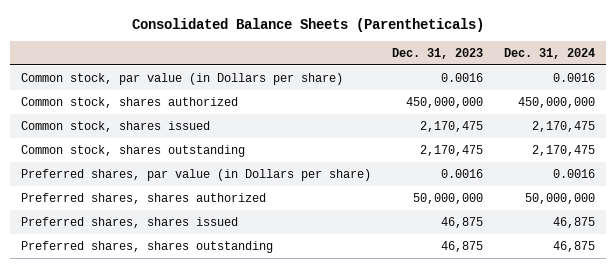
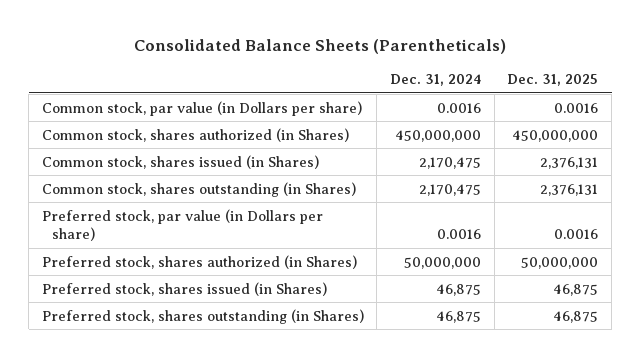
- | Dec. 31, 2023 | Dec. 31, 2024
+ | Dec. 31, 2024 | Dec. 31, 2025
- Common stock, shares authorized | 450,000,000 | 450,000,000
- Common stock, shares issued | 2,170,475 | 2,170,475
- Common stock, shares outstanding | 2,170,475 | 2,170,475
- Preferred shares, par value (in Dollars per share) | 0.0016 | 0.0016
- Preferred shares, shares authorized | 50,000,000 | 50,000,000
- Preferred shares, shares issued | 46,875 | 46,875
- Preferred shares, shares outstanding | 46,875 | 46,875
+ Common stock, shares authorized (in Shares) | 450,000,000 | 450,000,000
+ Common stock, shares issued (in Shares) | 2,170,475 | 2,376,131
+ Common stock, shares outstanding (in Shares) | 2,170,475 | 2,376,131
+ Preferred stock, par value (in Dollars per share) | 0.0016 | 0.0016
+ Preferred stock, shares authorized (in Shares) | 50,000,000 | 50,000,000
+ Preferred stock, shares issued (in Shares) | 46,875 | 46,875
+ Preferred stock, shares outstanding (in Shares) | 46,875 | 46,875

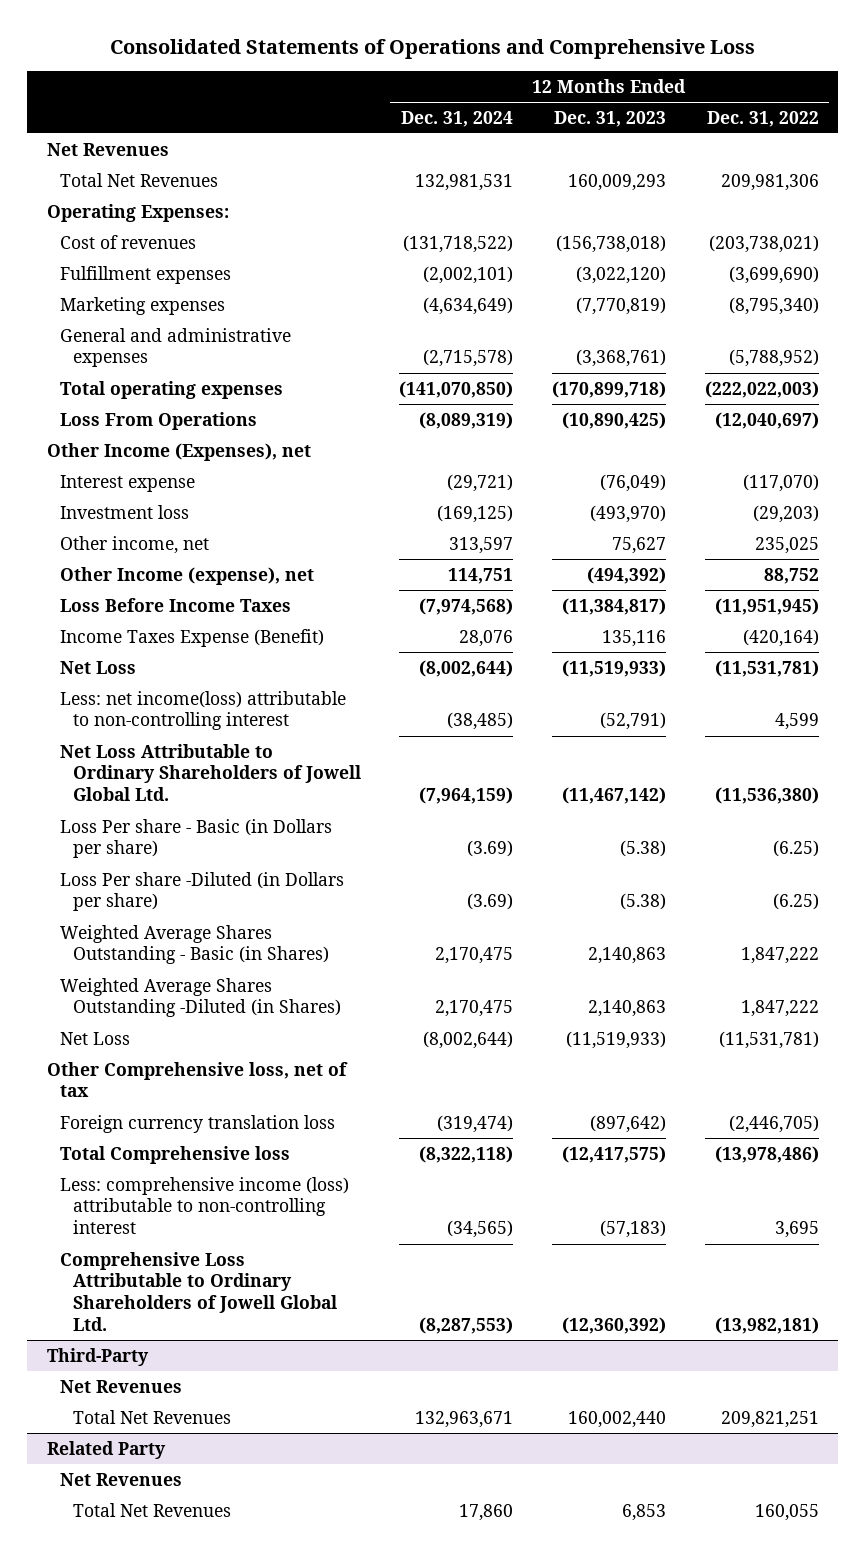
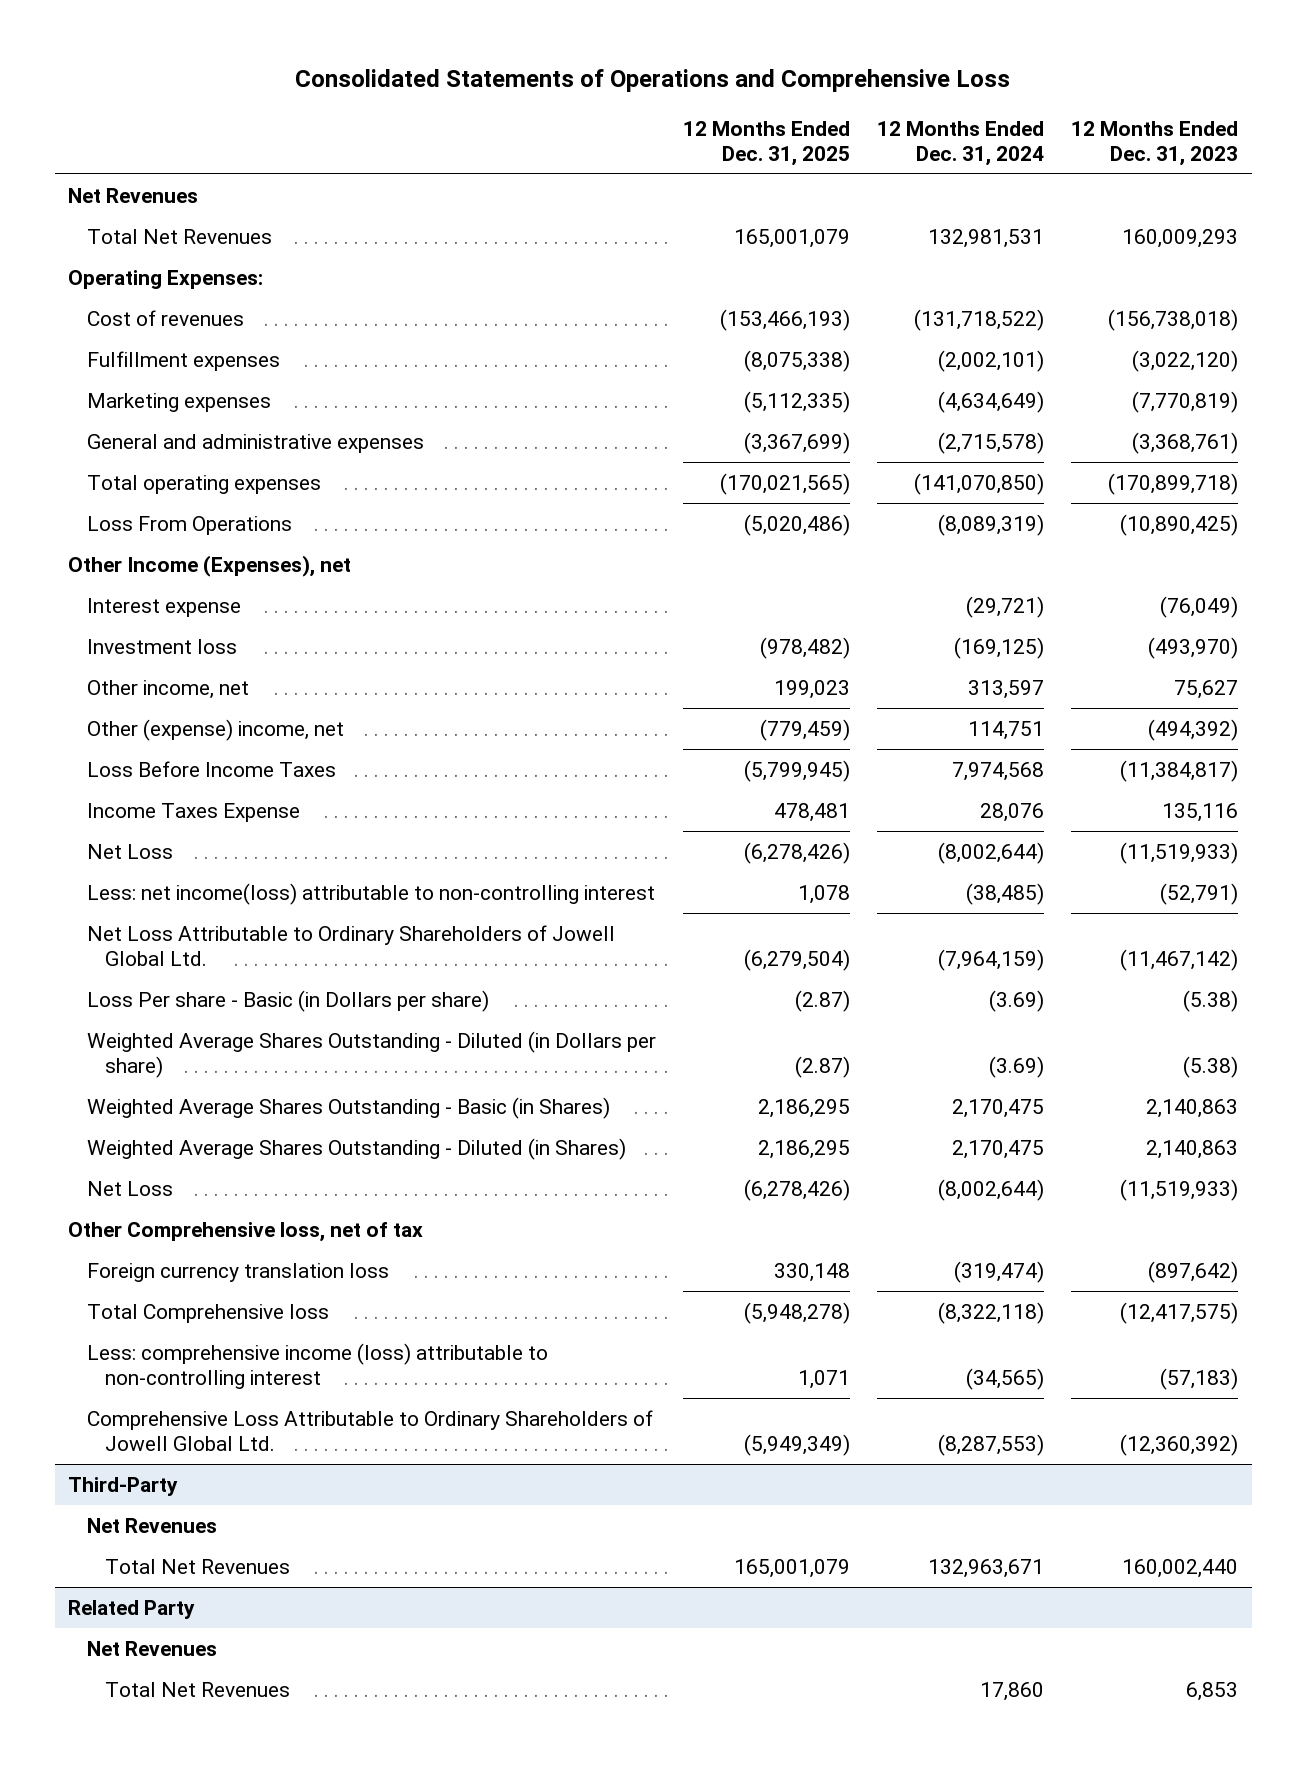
- | 12 Months Ended Dec. 31, 2024 | 12 Months Ended Dec. 31, 2023 | 12 Months Ended Dec. 31, 2022
+ | 12 Months Ended Dec. 31, 2025 | 12 Months Ended Dec. 31, 2024 | 12 Months Ended Dec. 31, 2023
- Other Income (expense), net | 114,751 | (494,392) | 88,752
- Loss Before Income Taxes | (7,974,568) | (11,384,817) | (11,951,945)
- Income Taxes Expense (Benefit) | 28,076 | 135,116 | (420,164)
+ Other (expense) income, net | (779,459) | 114,751 | (494,392)
+ Loss Before Income Taxes | (5,799,945) | 7,974,568 | (11,384,817)
+ Income Taxes Expense | 478,481 | 28,076 | 135,116
- Loss Per share -Diluted (in Dollars per share) | (3.69) | (5.38) | (6.25)
+ Weighted Average Shares Outstanding - Diluted (in Dollars per share) | (2.87) | (3.69) | (5.38)
- Weighted Average Shares Outstanding -Diluted (in Shares) | 2,170,475 | 2,140,863 | 1,847,222
+ Weighted Average Shares Outstanding - Diluted (in Shares) | 2,186,295 | 2,170,475 | 2,140,863

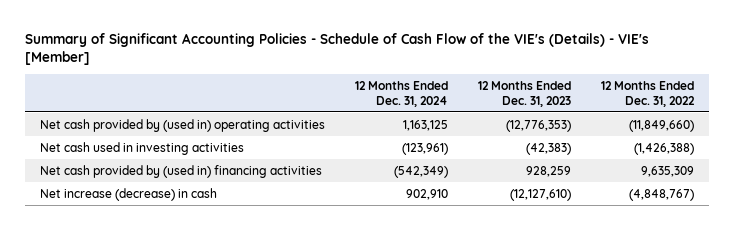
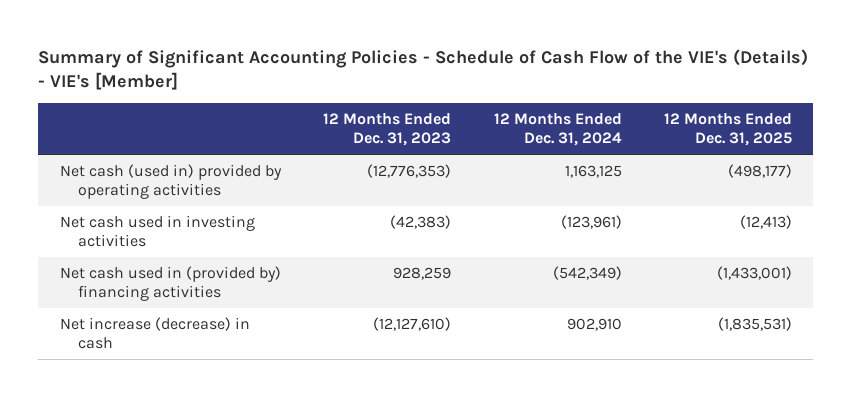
- | 12 Months Ended Dec. 31, 2024 | 12 Months Ended Dec. 31, 2023 | 12 Months Ended Dec. 31, 2022
+ | 12 Months Ended Dec. 31, 2023 | 12 Months Ended Dec. 31, 2024 | 12 Months Ended Dec. 31, 2025
- Net cash provided by (used in) operating activities | 1,163,125 | (12,776,353) | (11,849,660)
+ Net cash (used in) provided by operating activities | (12,776,353) | 1,163,125 | (498,177)
- Net cash provided by (used in) financing activities | (542,349) | 928,259 | 9,635,309
+ Net cash used in (provided by) financing activities | 928,259 | (542,349) | (1,433,001)

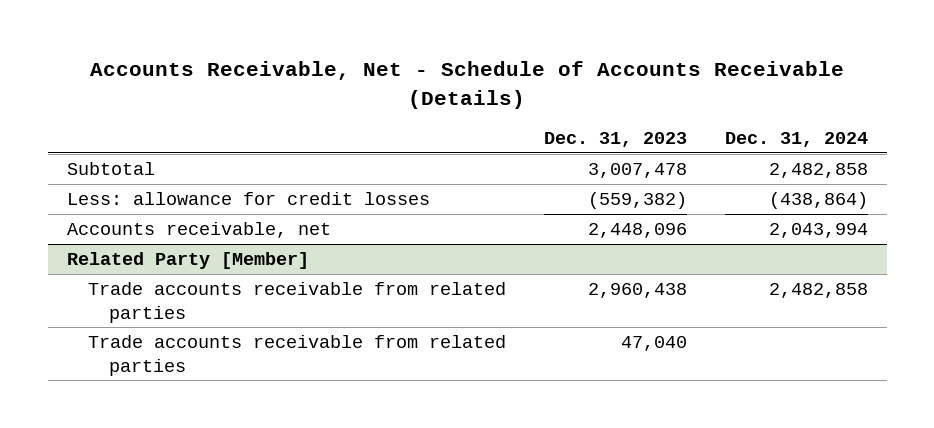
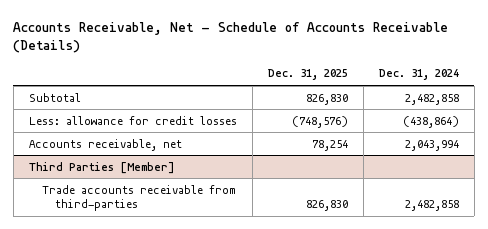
- | Dec. 31, 2023 | Dec. 31, 2024
+ | Dec. 31, 2025 | Dec. 31, 2024
- Related Party [Member]
- Trade accounts receivable from related parties | 2,960,438 | 2,482,858
- Trade accounts receivable from related parties | 47,040 |
+ Third Parties [Member]
+ Trade accounts receivable from third-parties | 826,830 | 2,482,858

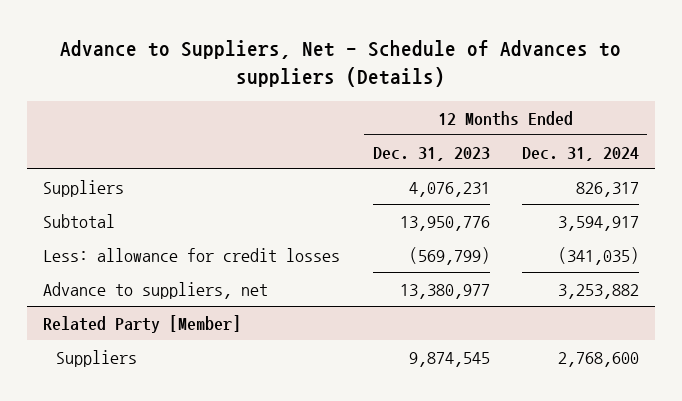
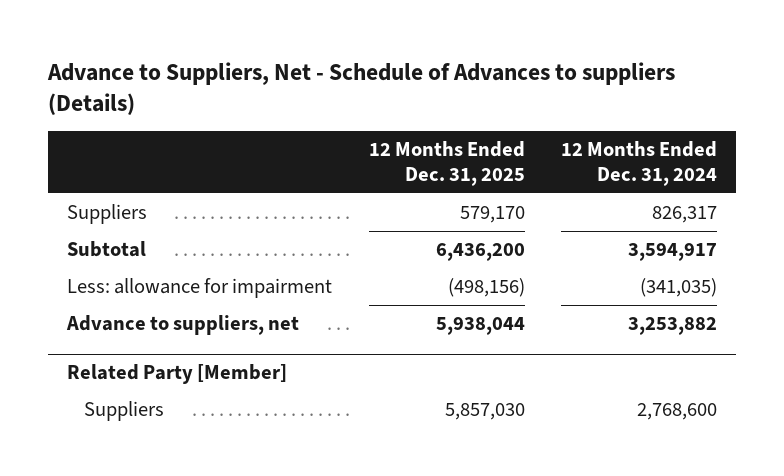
- | 12 Months Ended Dec. 31, 2023 | 12 Months Ended Dec. 31, 2024
+ | 12 Months Ended Dec. 31, 2025 | 12 Months Ended Dec. 31, 2024
- Less: allowance for credit losses | (569,799) | (341,035)
+ Less: allowance for impairment | (498,156) | (341,035)

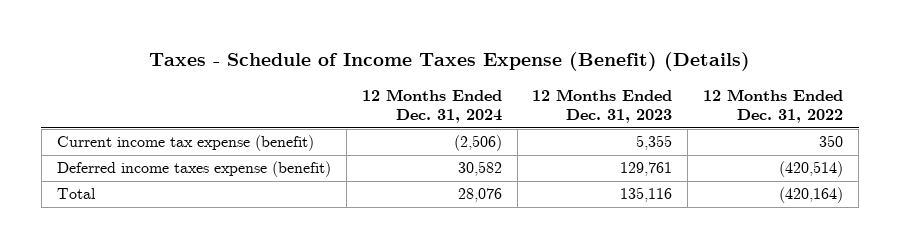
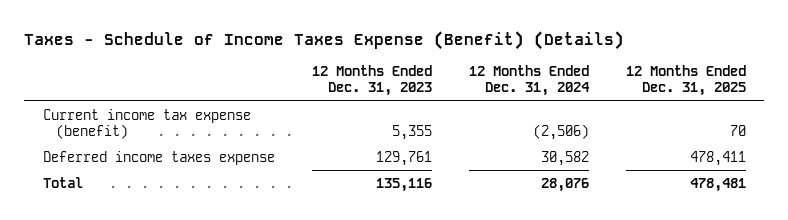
- | 12 Months Ended Dec. 31, 2024 | 12 Months Ended Dec. 31, 2023 | 12 Months Ended Dec. 31, 2022
+ | 12 Months Ended Dec. 31, 2023 | 12 Months Ended Dec. 31, 2024 | 12 Months Ended Dec. 31, 2025
- Deferred income taxes expense (benefit) | 30,582 | 129,761 | (420,514)
+ Deferred income taxes expense | 129,761 | 30,582 | 478,411

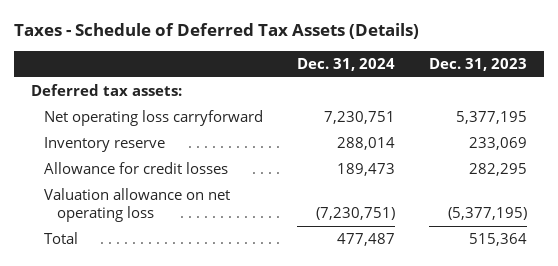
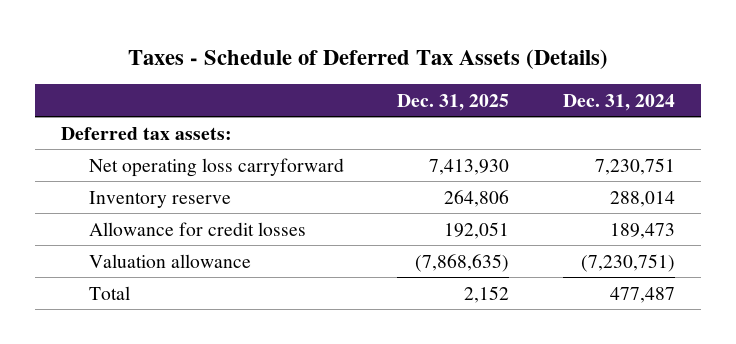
- | Dec. 31, 2024 | Dec. 31, 2023
+ | Dec. 31, 2025 | Dec. 31, 2024
- Valuation allowance on net operating loss | (7,230,751) | (5,377,195)
+ Valuation allowance | (7,868,635) | (7,230,751)

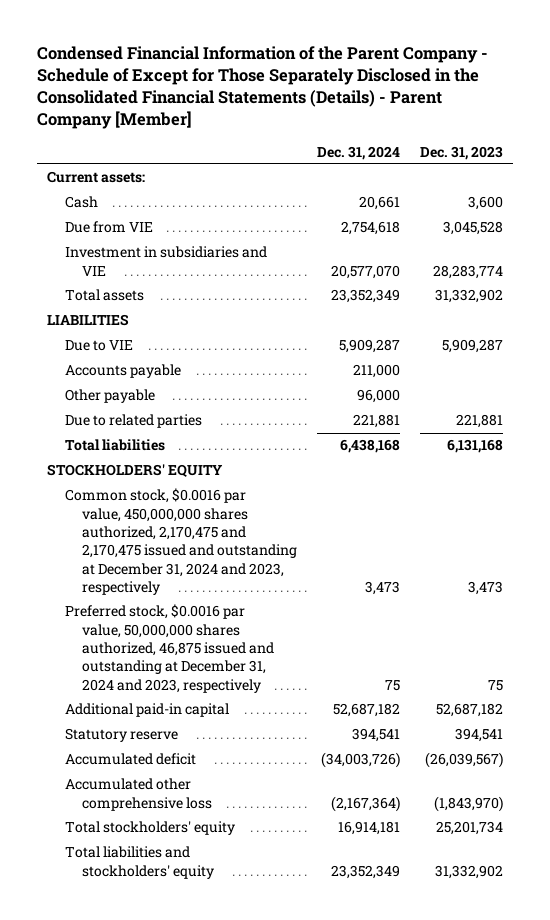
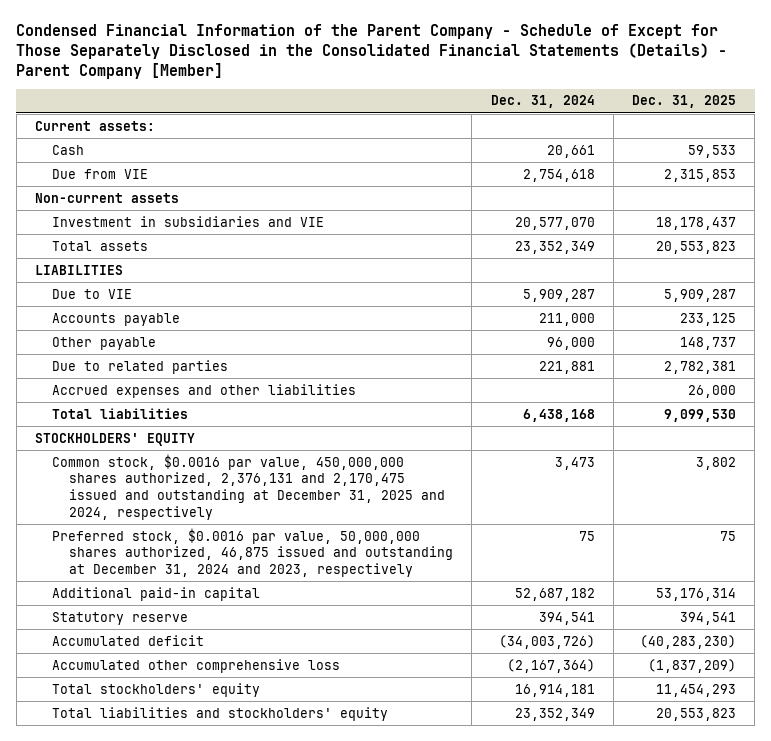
- | Dec. 31, 2024 | Dec. 31, 2023
+ | Dec. 31, 2024 | Dec. 31, 2025
+ Non-current assets
+ Accrued expenses and other liabilities | | 26,000
- Common stock, $0.0016 par value, 450,000,000 shares authorized, 2,170,475 and 2,170,475 issued and outstanding at December 31, 2024 and 2023, respectively | 3,473 | 3,473
+ Common stock, $0.0016 par value, 450,000,000 shares authorized, 2,376,131 and 2,170,475 issued and outstanding at December 31, 2025 and 2024, respectively | 3,473 | 3,802

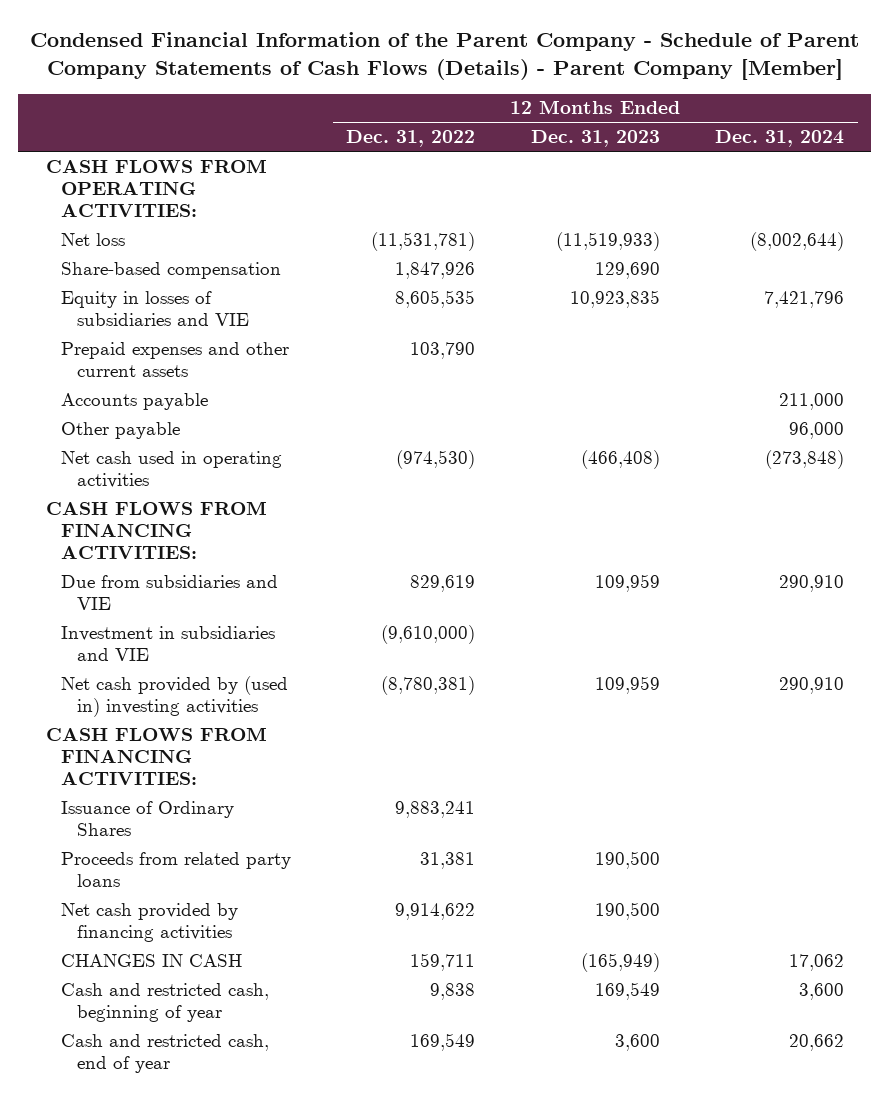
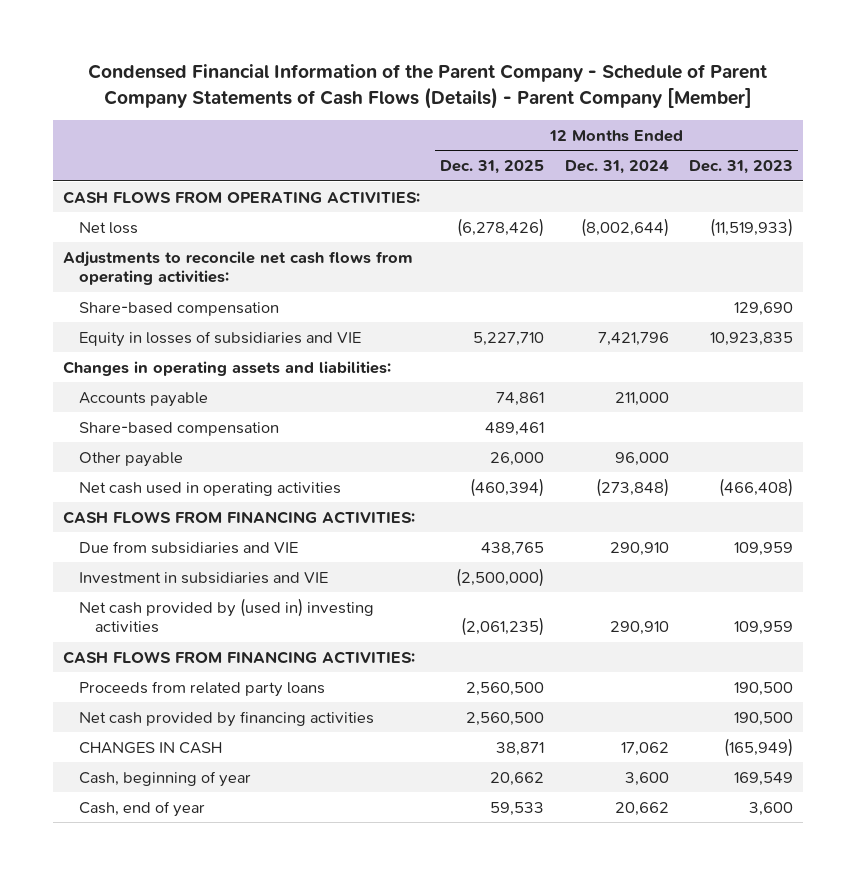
- | 12 Months Ended Dec. 31, 2022 | 12 Months Ended Dec. 31, 2023 | 12 Months Ended Dec. 31, 2024
+ | 12 Months Ended Dec. 31, 2025 | 12 Months Ended Dec. 31, 2024 | 12 Months Ended Dec. 31, 2023
+ Adjustments to reconcile net cash flows from operating activities:
- Prepaid expenses and other current assets | 103,790 | |
+ Changes in operating assets and liabilities:
+ Share-based compensation | 489,461 | |
- Issuance of Ordinary Shares | 9,883,241 | |
- Cash and restricted cash, beginning of year | 9,838 | 169,549 | 3,600
- Cash and restricted cash, end of year | 169,549 | 3,600 | 20,662
+ Cash, beginning of year | 20,662 | 3,600 | 169,549
+ Cash, end of year | 59,533 | 20,662 | 3,600

